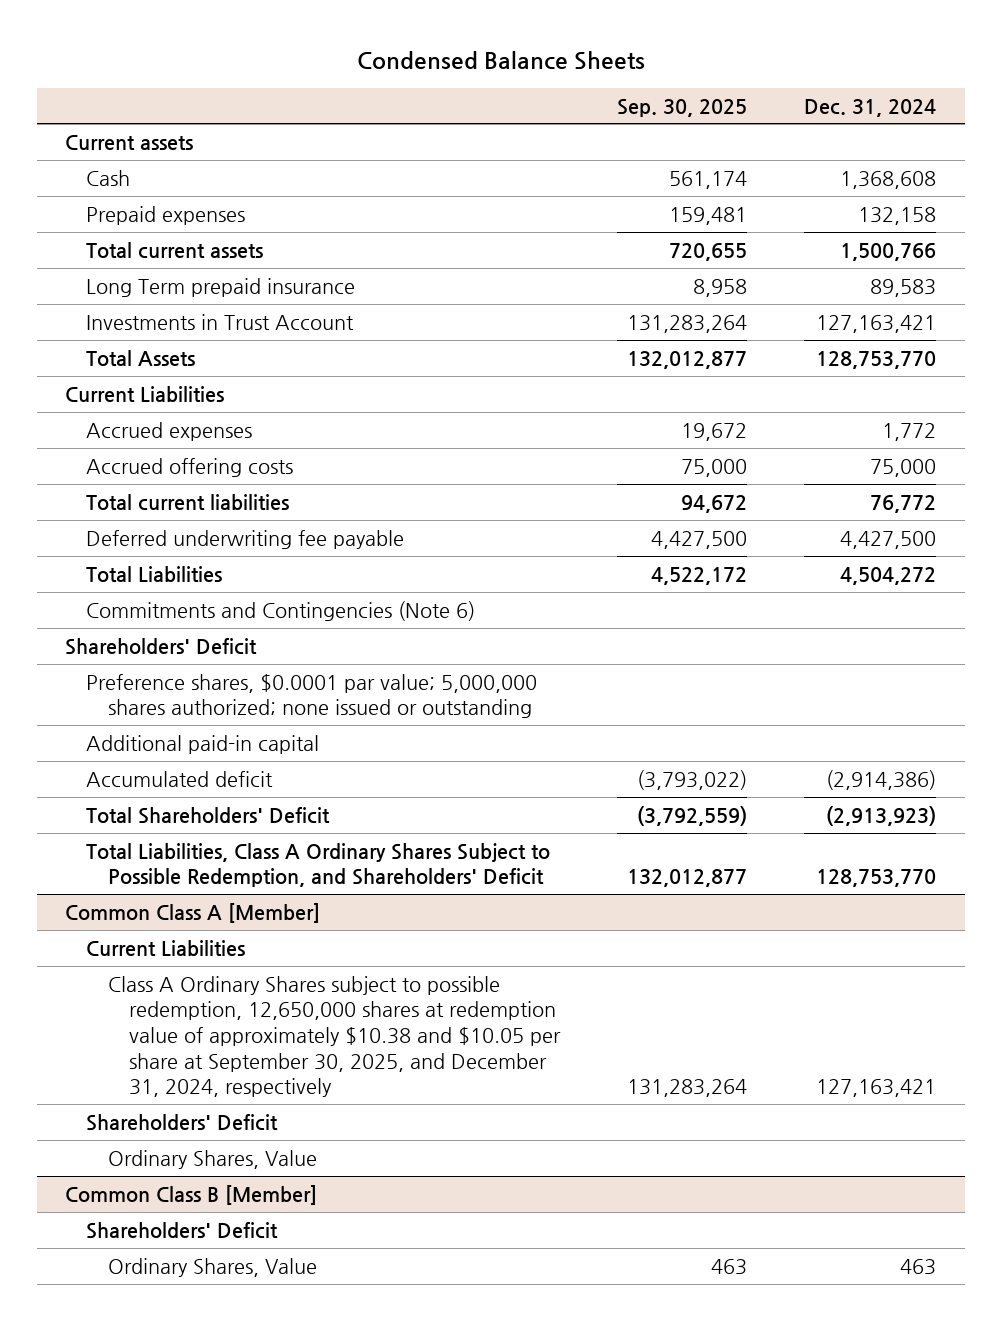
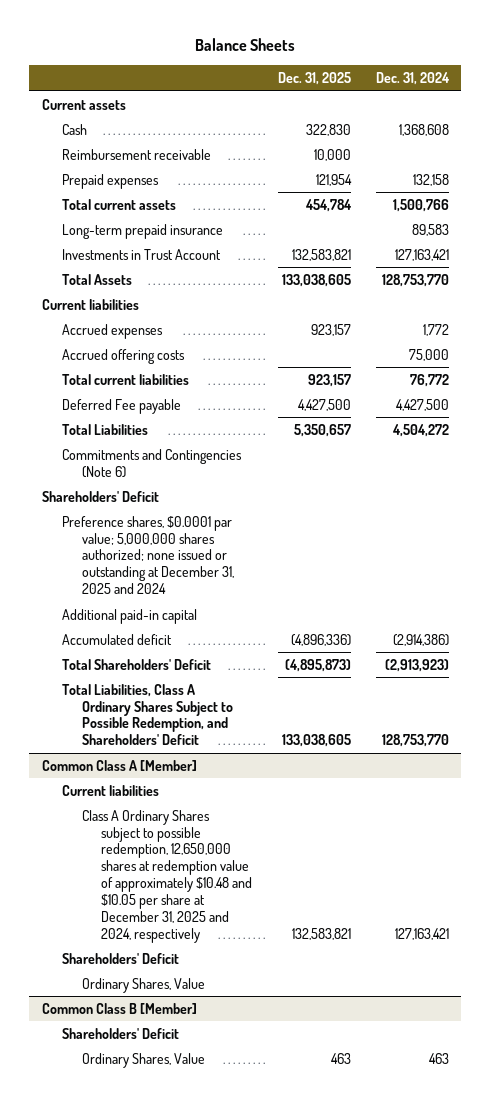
- Condensed Balance Sheets
+ Balance Sheets
- | Sep. 30, 2025 | Dec. 31, 2024
+ | Dec. 31, 2025 | Dec. 31, 2024
+ Reimbursement receivable | 10,000 |
- Long Term prepaid insurance | 8,958 | 89,583
+ Long-term prepaid insurance | | 89,583
- Current Liabilities
+ Current liabilities
- Deferred underwriting fee payable | 4,427,500 | 4,427,500
+ Deferred Fee payable | 4,427,500 | 4,427,500
- Preference shares, $0.0001 par value; 5,000,000 shares authorized; none issued or outstanding
+ Preference shares, $0.0001 par value; 5,000,000 shares authorized; none issued or outstanding at December 31, 2025 and 2024
@ Common Class A [Member]
- Current Liabilities
- Class A Ordinary Shares subject to possible redemption, 12,650,000 shares at redemption value of approximately $10.38 and $10.05 per share at September 30, 2025, and December 31, 2024, respectively | 131,283,264 | 127,163,421
+ Current liabilities
+ Class A Ordinary Shares subject to possible redemption, 12,650,000 shares at redemption value of approximately $10.48 and $10.05 per share at December 31, 2025 and 2024, respectively | 132,583,821 | 127,163,421

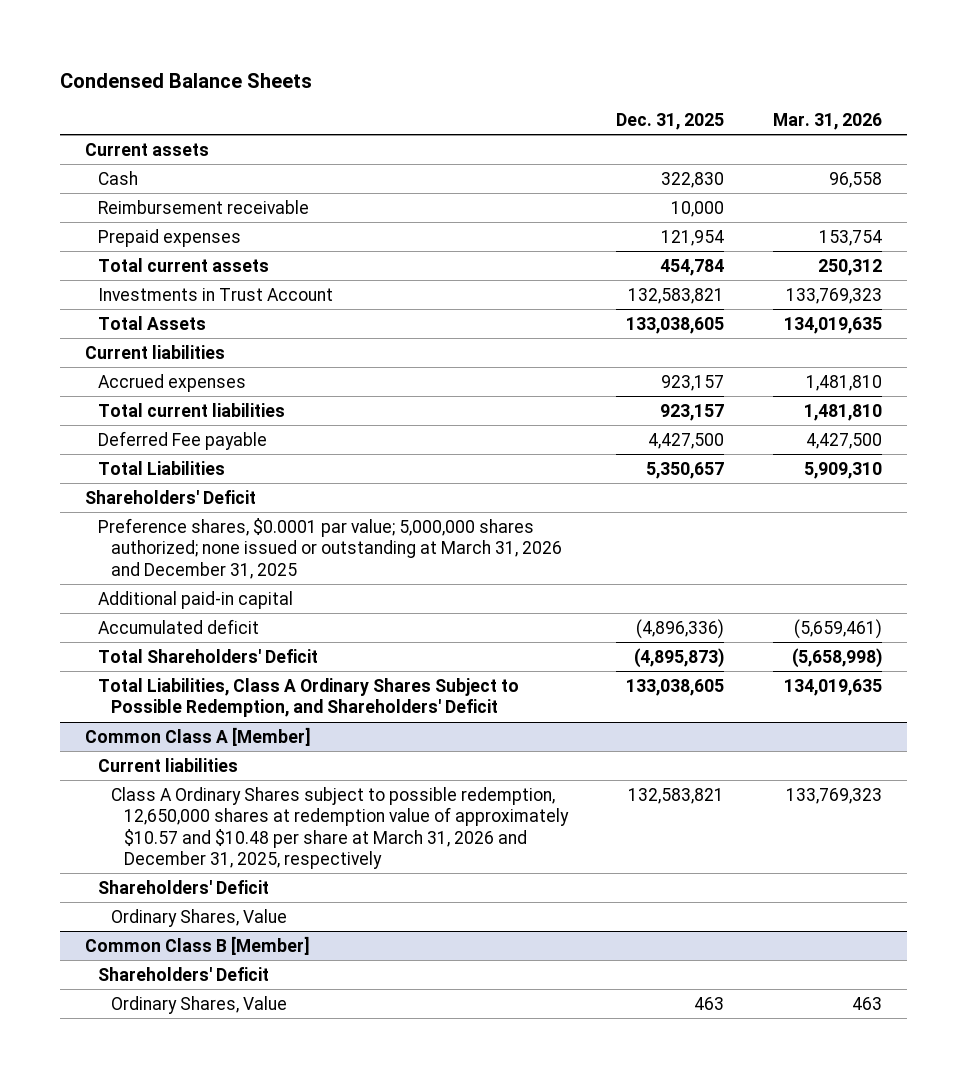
- Balance Sheets
+ Condensed Balance Sheets
- | Dec. 31, 2025 | Dec. 31, 2024
+ | Dec. 31, 2025 | Mar. 31, 2026
- Long-term prepaid insurance | | 89,583
- Accrued offering costs | | 75,000
- Commitments and Contingencies (Note 6)
- Preference shares, $0.0001 par value; 5,000,000 shares authorized; none issued or outstanding at December 31, 2025 and 2024
+ Preference shares, $0.0001 par value; 5,000,000 shares authorized; none issued or outstanding at March 31, 2026 and December 31, 2025
@ Common Class A [Member]
- Class A Ordinary Shares subject to possible redemption, 12,650,000 shares at redemption value of approximately $10.48 and $10.05 per share at December 31, 2025 and 2024, respectively | 132,583,821 | 127,163,421
+ Class A Ordinary Shares subject to possible redemption, 12,650,000 shares at redemption value of approximately $10.57 and $10.48 per share at March 31, 2026 and December 31, 2025, respectively | 132,583,821 | 133,769,323

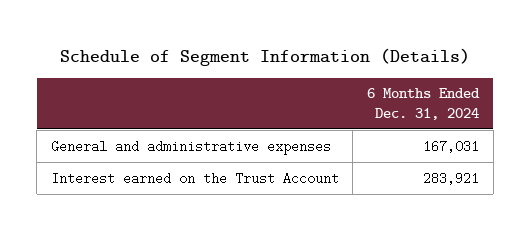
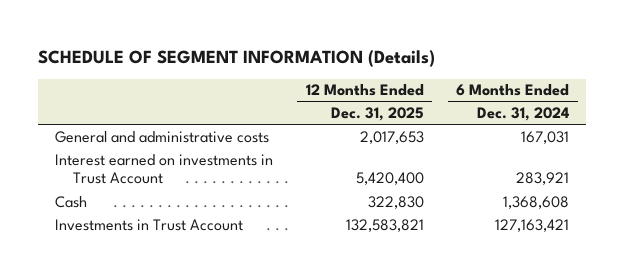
- Schedule of Segment Information (Details)
+ SCHEDULE OF SEGMENT INFORMATION (Details)
- | 6 Months Ended Dec. 31, 2024
+ | 12 Months Ended Dec. 31, 2025 | 6 Months Ended Dec. 31, 2024
- General and administrative expenses | 167,031
- Interest earned on the Trust Account | 283,921
+ General and administrative costs | 2,017,653 | 167,031
+ Interest earned on investments in Trust Account | 5,420,400 | 283,921
+ Cash | 322,830 | 1,368,608
+ Investments in Trust Account | 132,583,821 | 127,163,421

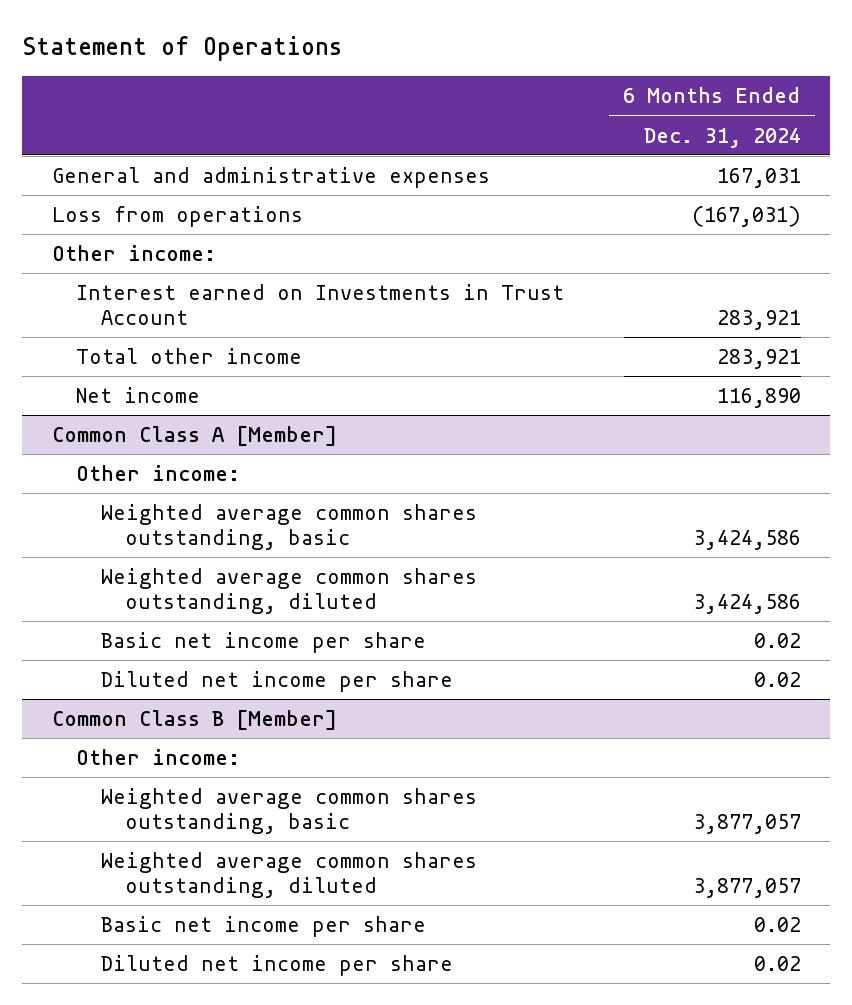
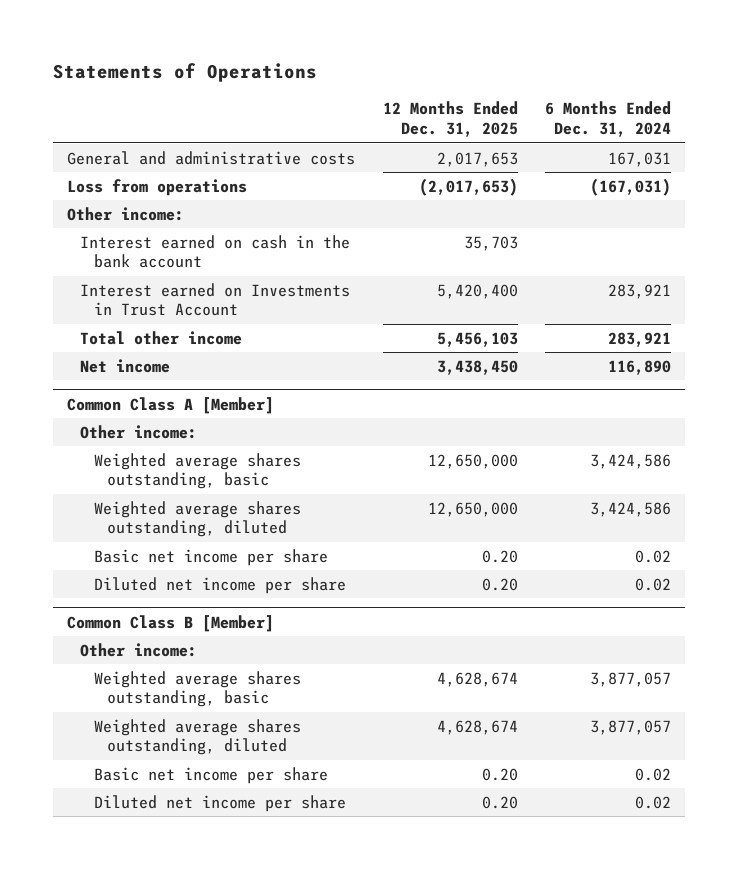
- Statement of Operations
+ Statements of Operations
- | 6 Months Ended Dec. 31, 2024
+ | 12 Months Ended Dec. 31, 2025 | 6 Months Ended Dec. 31, 2024
- General and administrative expenses | 167,031
+ General and administrative costs | 2,017,653 | 167,031
+ Interest earned on cash in the bank account | 35,703 |
@ Common Class A [Member]
- Weighted average common shares outstanding, basic | 3,424,586
- Weighted average common shares outstanding, diluted | 3,424,586
+ Weighted average shares outstanding, basic | 12,650,000 | 3,424,586
+ Weighted average shares outstanding, diluted | 12,650,000 | 3,424,586
@ Common Class B [Member]
- Weighted average common shares outstanding, basic | 3,877,057
- Weighted average common shares outstanding, diluted | 3,877,057
+ Weighted average shares outstanding, basic | 4,628,674 | 3,877,057
+ Weighted average shares outstanding, diluted | 4,628,674 | 3,877,057

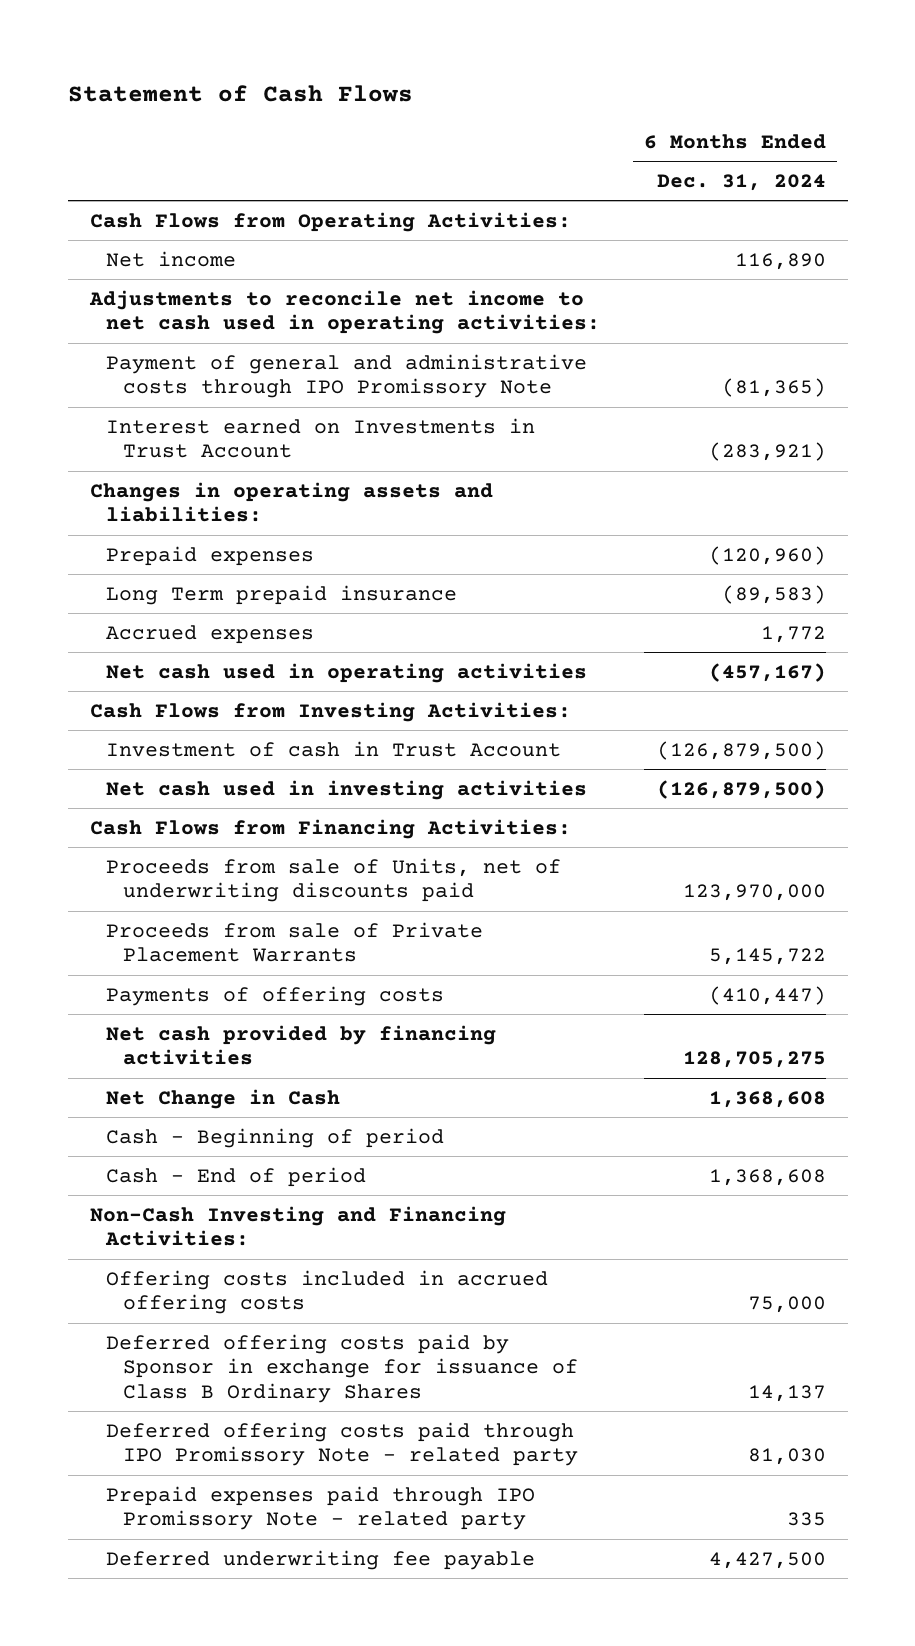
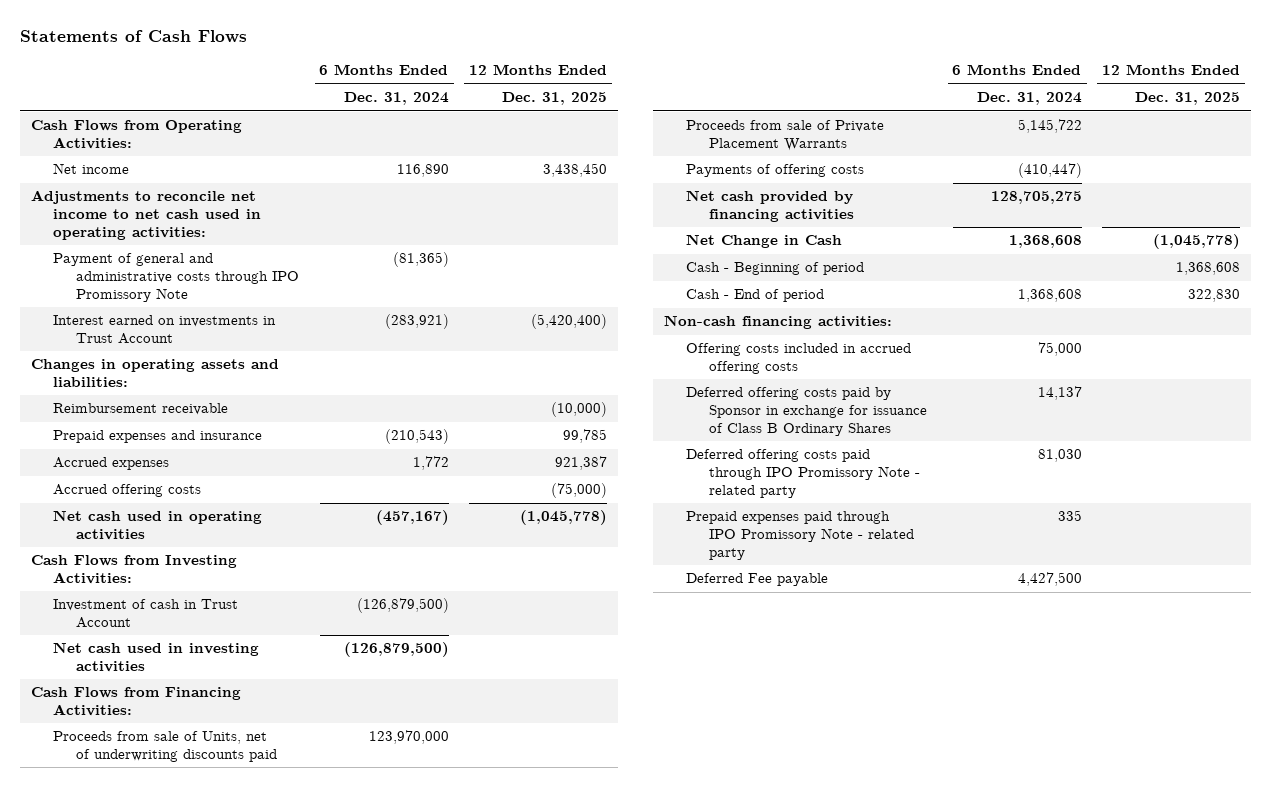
- Statement of Cash Flows
+ Statements of Cash Flows
- | 6 Months Ended Dec. 31, 2024
+ | 6 Months Ended Dec. 31, 2024 | 12 Months Ended Dec. 31, 2025
- Interest earned on Investments in Trust Account | (283,921)
+ Interest earned on investments in Trust Account | (283,921) | (5,420,400)
- Prepaid expenses | (120,960)
- Long Term prepaid insurance | (89,583)
+ Reimbursement receivable | | (10,000)
+ Prepaid expenses and insurance | (210,543) | 99,785
+ Accrued offering costs | | (75,000)
- Non-Cash Investing and Financing Activities:
+ Non-cash financing activities:
- Deferred underwriting fee payable | 4,427,500
+ Deferred Fee payable | 4,427,500 |

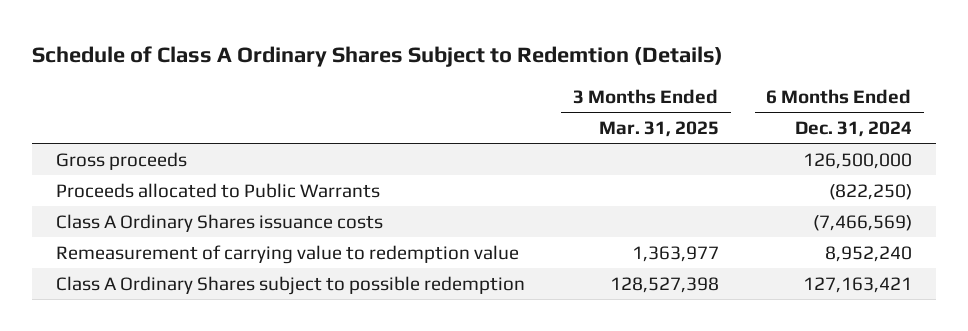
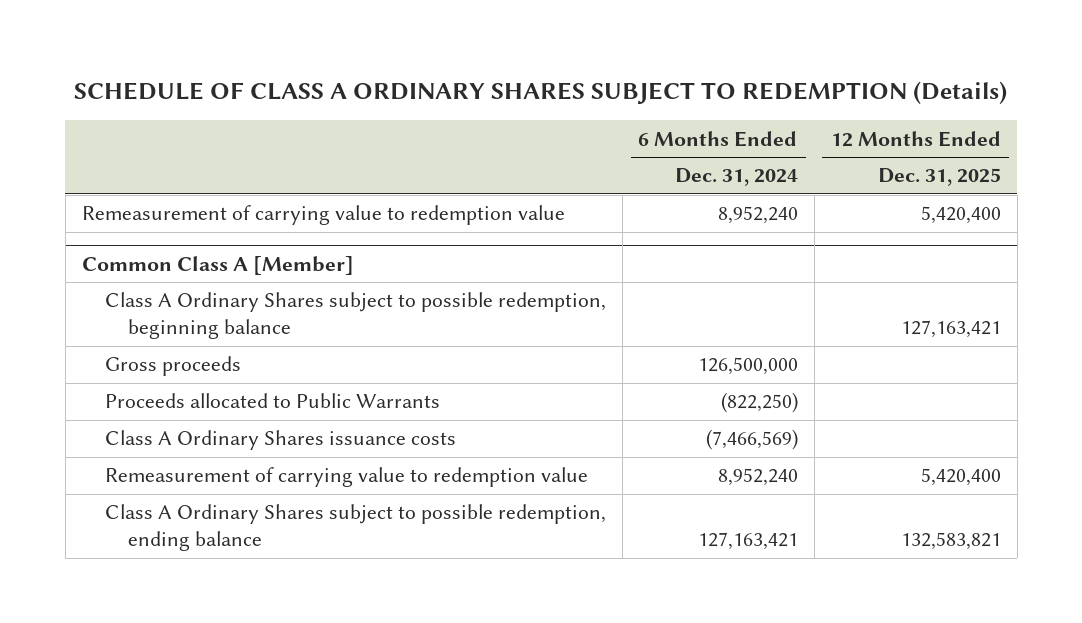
- Schedule of Class A Ordinary Shares Subject to Redemtion (Details)
+ SCHEDULE OF CLASS A ORDINARY SHARES SUBJECT TO REDEMPTION (Details)
- | 3 Months Ended Mar. 31, 2025 | 6 Months Ended Dec. 31, 2024
+ | 6 Months Ended Dec. 31, 2024 | 12 Months Ended Dec. 31, 2025
+ Remeasurement of carrying value to redemption value | 8,952,240 | 5,420,400
+ Common Class A [Member]
+ Class A Ordinary Shares subject to possible redemption, beginning balance | | 127,163,421
- Class A Ordinary Shares subject to possible redemption | 128,527,398 | 127,163,421
+ Class A Ordinary Shares subject to possible redemption, ending balance | 127,163,421 | 132,583,821

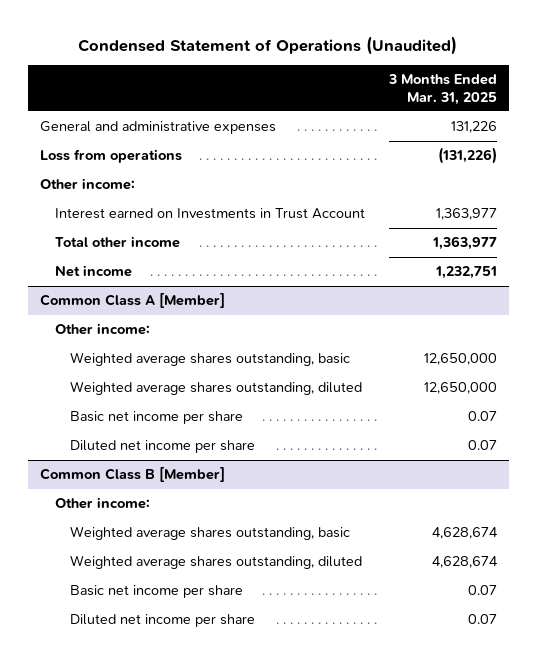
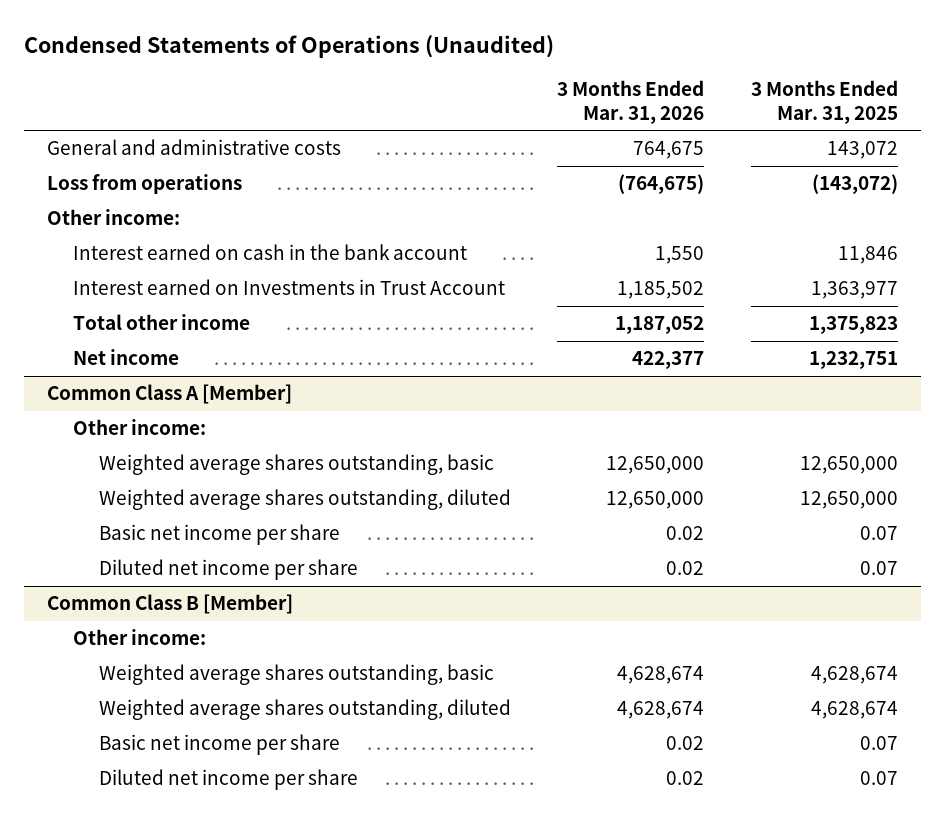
- Condensed Statement of Operations (Unaudited)
+ Condensed Statements of Operations (Unaudited)
- | 3 Months Ended Mar. 31, 2025
+ | 3 Months Ended Mar. 31, 2026 | 3 Months Ended Mar. 31, 2025
- General and administrative expenses | 131,226
- Loss from operations | (131,226)
+ General and administrative costs | 764,675 | 143,072
+ Loss from operations | (764,675) | (143,072)
+ Interest earned on cash in the bank account | 1,550 | 11,846
- Total other income | 1,363,977
+ Total other income | 1,187,052 | 1,375,823

